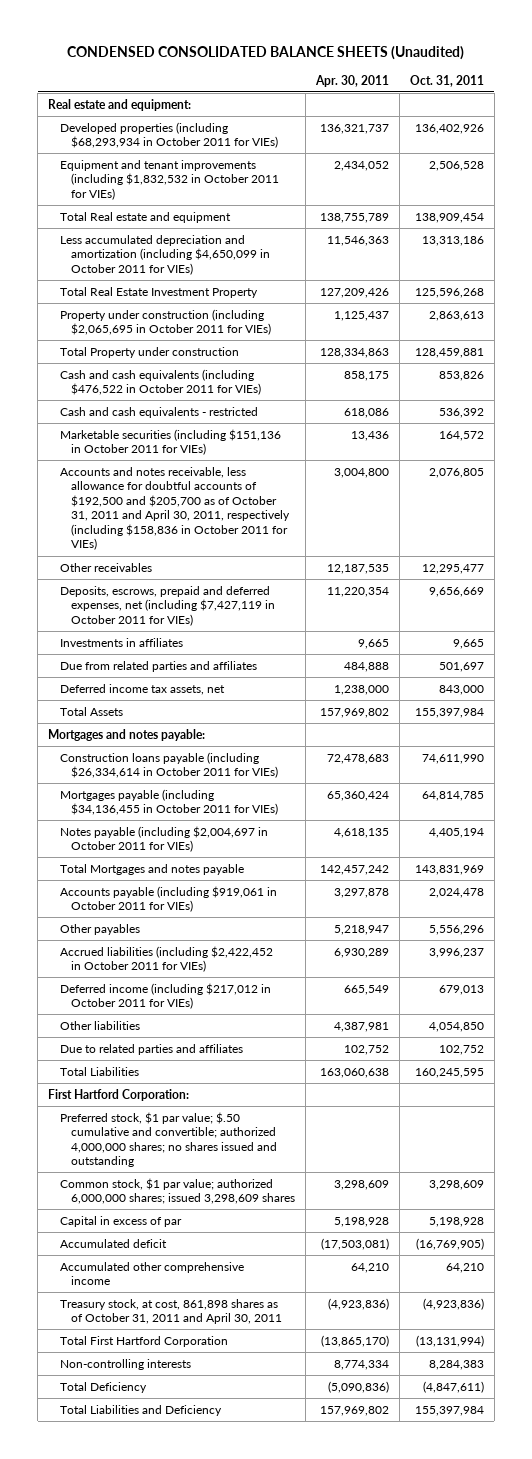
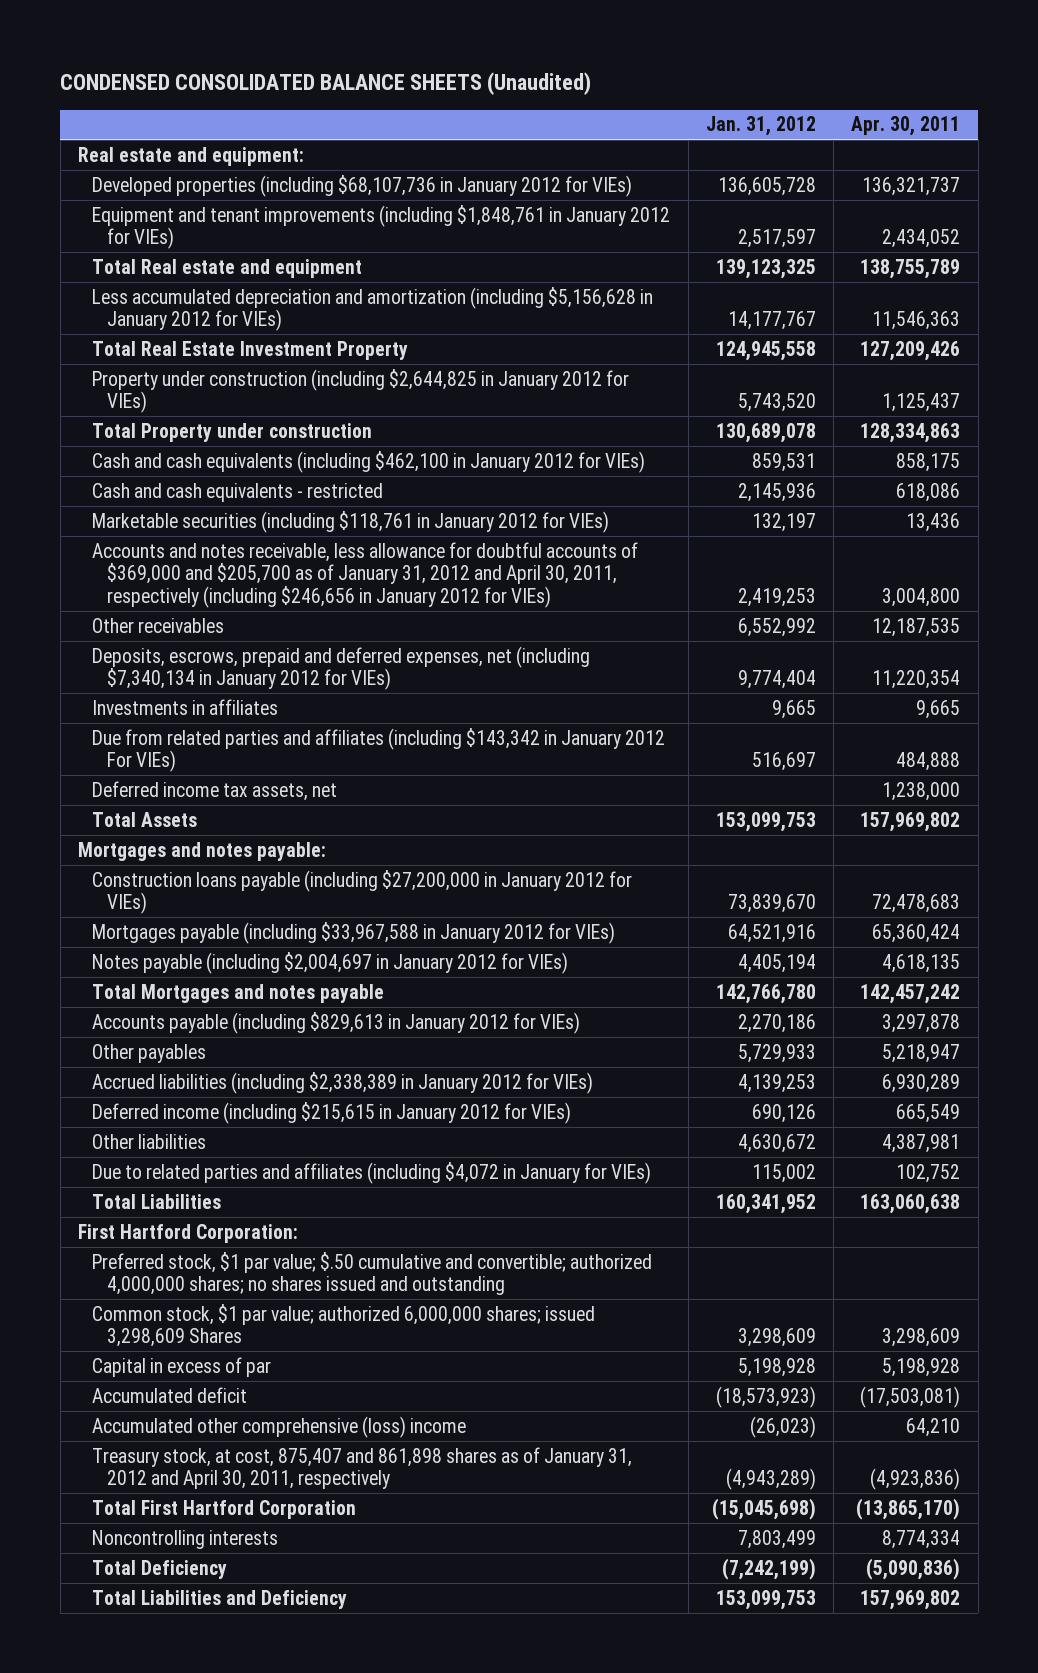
- | Apr. 30, 2011 | Oct. 31, 2011
+ | Jan. 31, 2012 | Apr. 30, 2011
- Developed properties (including $68,293,934 in October 2011 for VIEs) | 136,321,737 | 136,402,926
- Equipment and tenant improvements (including $1,832,532 in October 2011 for VIEs) | 2,434,052 | 2,506,528
+ Developed properties (including $68,107,736 in January 2012 for VIEs) | 136,605,728 | 136,321,737
+ Equipment and tenant improvements (including $1,848,761 in January 2012 for VIEs) | 2,517,597 | 2,434,052
- Less accumulated depreciation and amortization (including $4,650,099 in October 2011 for VIEs) | 11,546,363 | 13,313,186
+ Less accumulated depreciation and amortization (including $5,156,628 in January 2012 for VIEs) | 14,177,767 | 11,546,363
- Property under construction (including $2,065,695 in October 2011 for VIEs) | 1,125,437 | 2,863,613
+ Property under construction (including $2,644,825 in January 2012 for VIEs) | 5,743,520 | 1,125,437
- Cash and cash equivalents (including $476,522 in October 2011 for VIEs) | 858,175 | 853,826
+ Cash and cash equivalents (including $462,100 in January 2012 for VIEs) | 859,531 | 858,175
- Marketable securities (including $151,136 in October 2011 for VIEs) | 13,436 | 164,572
- Accounts and notes receivable, less allowance for doubtful accounts of $192,500 and $205,700 as of October 31, 2011 and April 30, 2011, respectively (including $158,836 in October 2011 for VIEs) | 3,004,800 | 2,076,805
+ Marketable securities (including $118,761 in January 2012 for VIEs) | 132,197 | 13,436
+ Accounts and notes receivable, less allowance for doubtful accounts of $369,000 and $205,700 as of January 31, 2012 and April 30, 2011, respectively (including $246,656 in January 2012 for VIEs) | 2,419,253 | 3,004,800
- Deposits, escrows, prepaid and deferred expenses, net (including $7,427,119 in October 2011 for VIEs) | 11,220,354 | 9,656,669
+ Deposits, escrows, prepaid and deferred expenses, net (including $7,340,134 in January 2012 for VIEs) | 9,774,404 | 11,220,354
- Due from related parties and affiliates | 484,888 | 501,697
+ Due from related parties and affiliates (including $143,342 in January 2012 For VIEs) | 516,697 | 484,888
- Construction loans payable (including $26,334,614 in October 2011 for VIEs) | 72,478,683 | 74,611,990
- Mortgages payable (including $34,136,455 in October 2011 for VIEs) | 65,360,424 | 64,814,785
- Notes payable (including $2,004,697 in October 2011 for VIEs) | 4,618,135 | 4,405,194
+ Construction loans payable (including $27,200,000 in January 2012 for VIEs) | 73,839,670 | 72,478,683
+ Mortgages payable (including $33,967,588 in January 2012 for VIEs) | 64,521,916 | 65,360,424
+ Notes payable (including $2,004,697 in January 2012 for VIEs) | 4,405,194 | 4,618,135
- Accounts payable (including $919,061 in October 2011 for VIEs) | 3,297,878 | 2,024,478
+ Accounts payable (including $829,613 in January 2012 for VIEs) | 2,270,186 | 3,297,878
- Accrued liabilities (including $2,422,452 in October 2011 for VIEs) | 6,930,289 | 3,996,237
- Deferred income (including $217,012 in October 2011 for VIEs) | 665,549 | 679,013
+ Accrued liabilities (including $2,338,389 in January 2012 for VIEs) | 4,139,253 | 6,930,289
+ Deferred income (including $215,615 in January 2012 for VIEs) | 690,126 | 665,549
- Due to related parties and affiliates | 102,752 | 102,752
+ Due to related parties and affiliates (including $4,072 in January for VIEs) | 115,002 | 102,752
- Common stock, $1 par value; authorized 6,000,000 shares; issued 3,298,609 shares | 3,298,609 | 3,298,609
+ Common stock, $1 par value; authorized 6,000,000 shares; issued 3,298,609 Shares | 3,298,609 | 3,298,609
- Accumulated other comprehensive income | 64,210 | 64,210
- Treasury stock, at cost, 861,898 shares as of October 31, 2011 and April 30, 2011 | (4,923,836) | (4,923,836)
+ Accumulated other comprehensive (loss) income | (26,023) | 64,210
+ Treasury stock, at cost, 875,407 and 861,898 shares as of January 31, 2012 and April 30, 2011, respectively | (4,943,289) | (4,923,836)
- Non-controlling interests | 8,774,334 | 8,284,383
+ Noncontrolling interests | 7,803,499 | 8,774,334

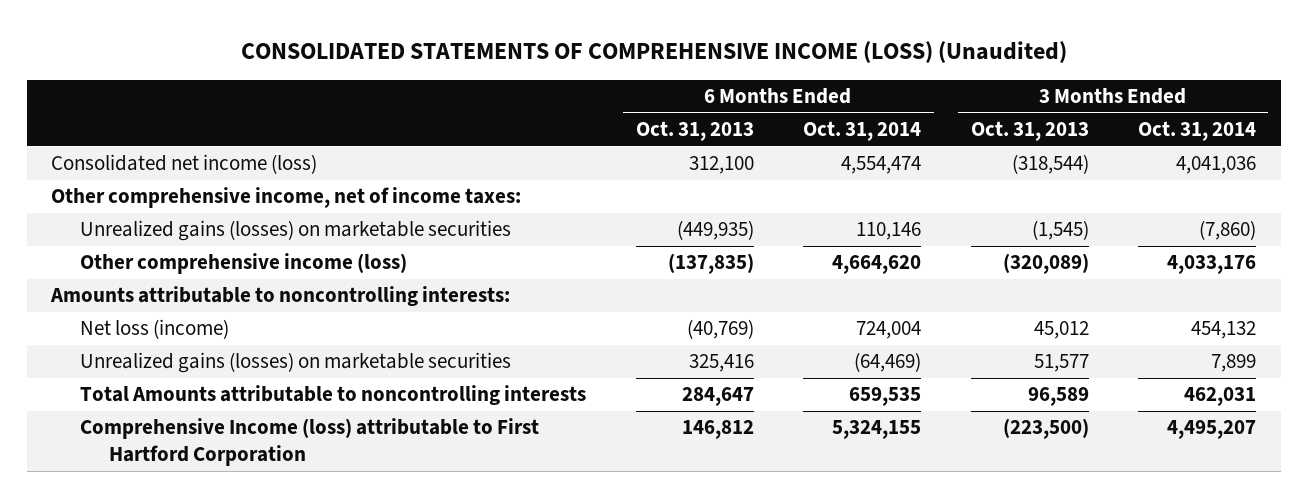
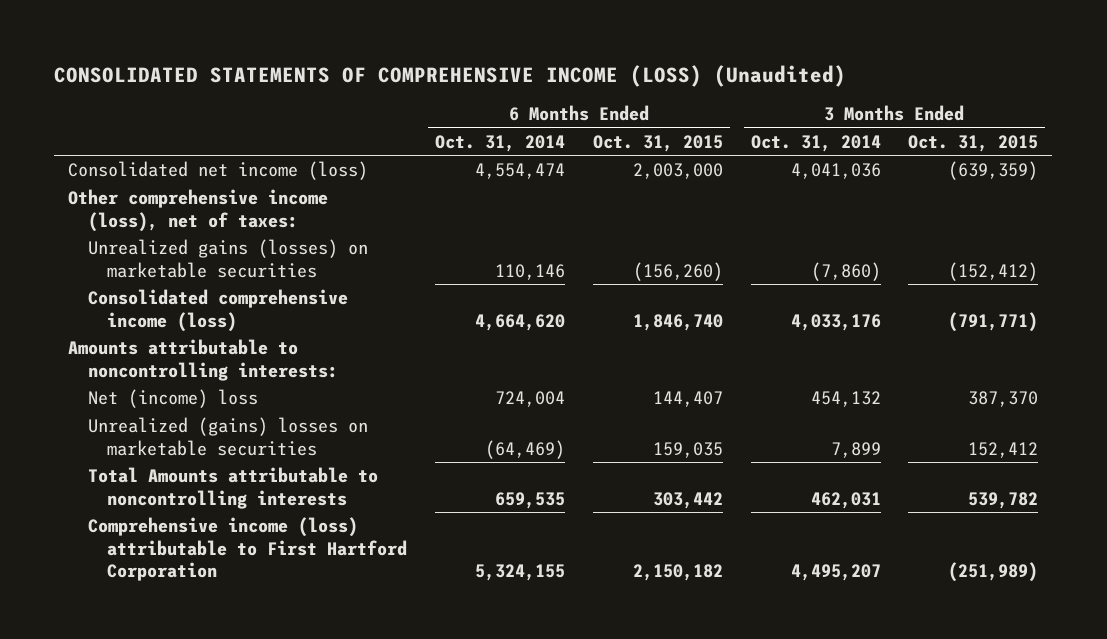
- | 6 Months Ended Oct. 31, 2013 | 6 Months Ended Oct. 31, 2014 | 3 Months Ended Oct. 31, 2013 | 3 Months Ended Oct. 31, 2014
+ | 6 Months Ended Oct. 31, 2014 | 6 Months Ended Oct. 31, 2015 | 3 Months Ended Oct. 31, 2014 | 3 Months Ended Oct. 31, 2015
- Other comprehensive income, net of income taxes:
+ Other comprehensive income (loss), net of taxes:
- Other comprehensive income (loss) | (137,835) | 4,664,620 | (320,089) | 4,033,176
+ Consolidated comprehensive income (loss) | 4,664,620 | 1,846,740 | 4,033,176 | (791,771)
- Net loss (income) | (40,769) | 724,004 | 45,012 | 454,132
- Unrealized gains (losses) on marketable securities | 325,416 | (64,469) | 51,577 | 7,899
+ Net (income) loss | 724,004 | 144,407 | 454,132 | 387,370
+ Unrealized (gains) losses on marketable securities | (64,469) | 159,035 | 7,899 | 152,412
- Comprehensive Income (loss) attributable to First Hartford Corporation | 146,812 | 5,324,155 | (223,500) | 4,495,207
+ Comprehensive income (loss) attributable to First Hartford Corporation | 5,324,155 | 2,150,182 | 4,495,207 | (251,989)

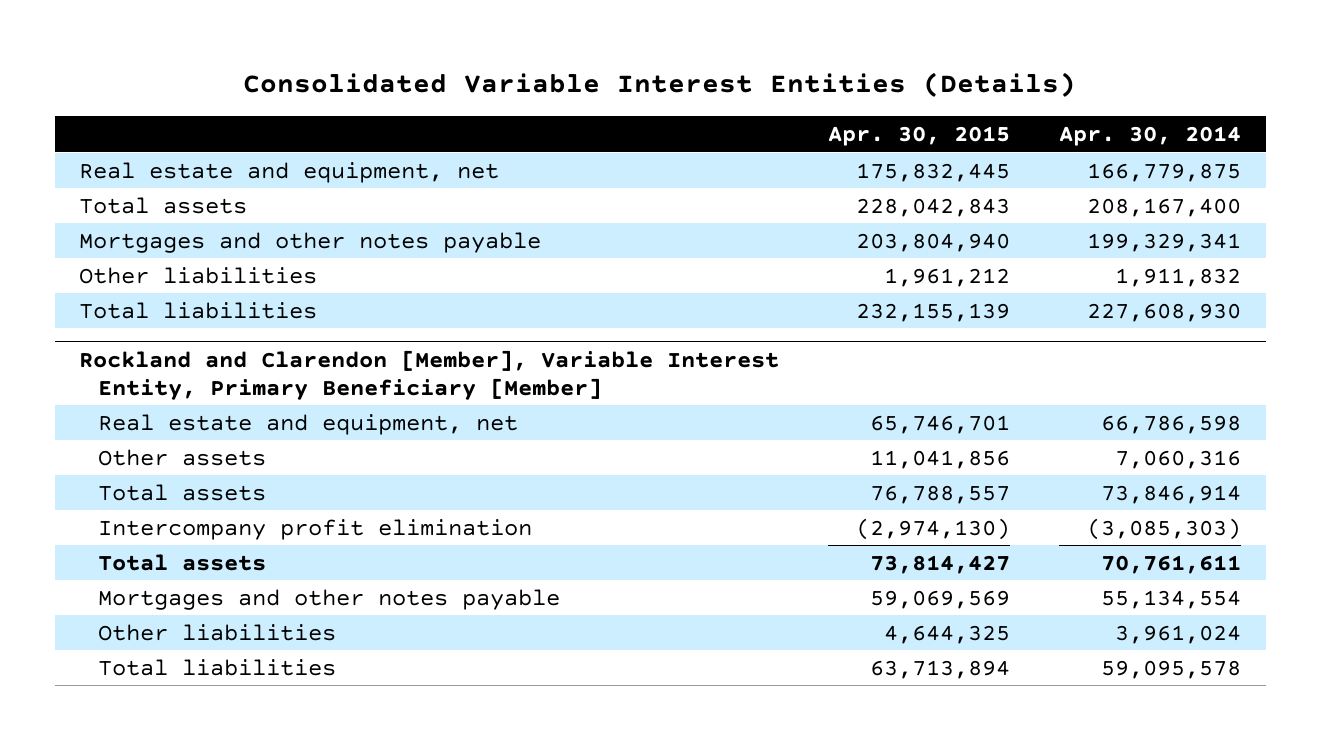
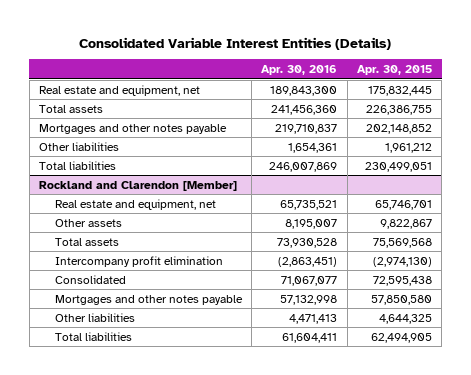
- | Apr. 30, 2015 | Apr. 30, 2014
+ | Apr. 30, 2016 | Apr. 30, 2015
- Total assets | 228,042,843 | 208,167,400
- Mortgages and other notes payable | 203,804,940 | 199,329,341
+ Total assets | 241,456,360 | 226,386,755
+ Mortgages and other notes payable | 219,710,837 | 202,148,852
- Total liabilities | 232,155,139 | 227,608,930
- Rockland and Clarendon [Member], Variable Interest Entity, Primary Beneficiary [Member]
+ Total liabilities | 246,007,869 | 230,499,051
+ Rockland and Clarendon [Member]
- Other assets | 11,041,856 | 7,060,316
- Total assets | 76,788,557 | 73,846,914
+ Other assets | 8,195,007 | 9,822,867
+ Total assets | 73,930,528 | 75,569,568
- Total assets | 73,814,427 | 70,761,611
- Mortgages and other notes payable | 59,069,569 | 55,134,554
+ Consolidated | 71,067,077 | 72,595,438
+ Mortgages and other notes payable | 57,132,998 | 57,850,580
- Total liabilities | 63,713,894 | 59,095,578
+ Total liabilities | 61,604,411 | 62,494,905

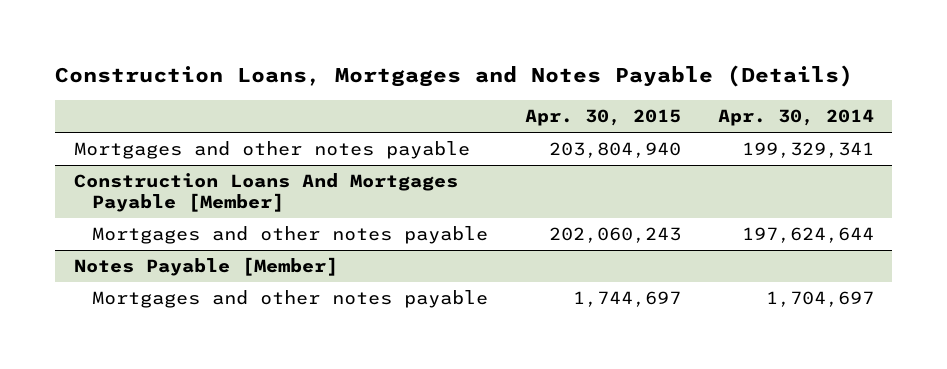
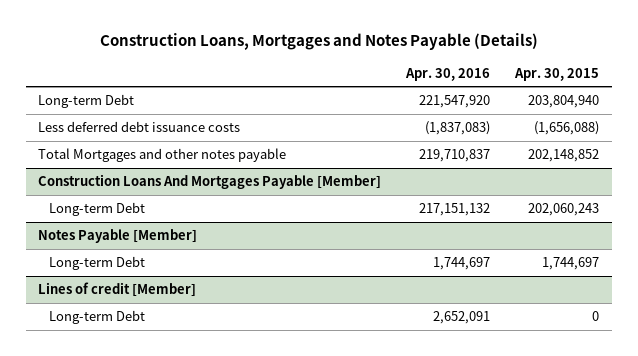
- | Apr. 30, 2015 | Apr. 30, 2014
+ | Apr. 30, 2016 | Apr. 30, 2015
- Mortgages and other notes payable | 203,804,940 | 199,329,341
+ Long-term Debt | 221,547,920 | 203,804,940
+ Less deferred debt issuance costs | (1,837,083) | (1,656,088)
+ Total Mortgages and other notes payable | 219,710,837 | 202,148,852
@ Construction Loans And Mortgages Payable [Member]
- Mortgages and other notes payable | 202,060,243 | 197,624,644
+ Long-term Debt | 217,151,132 | 202,060,243
@ Notes Payable [Member]
- Mortgages and other notes payable | 1,744,697 | 1,704,697
+ Long-term Debt | 1,744,697 | 1,744,697
+ Lines of credit [Member]
+ Long-term Debt | 2,652,091 | 0

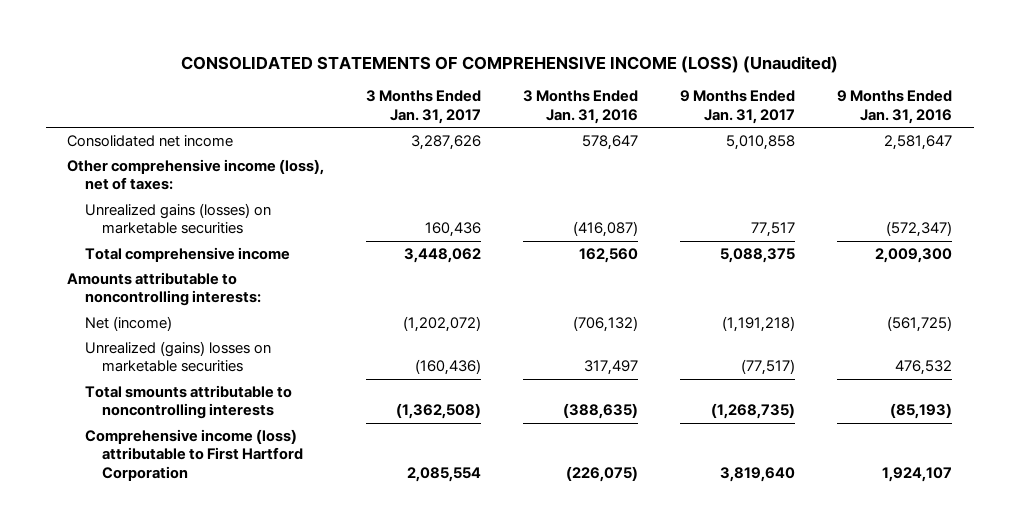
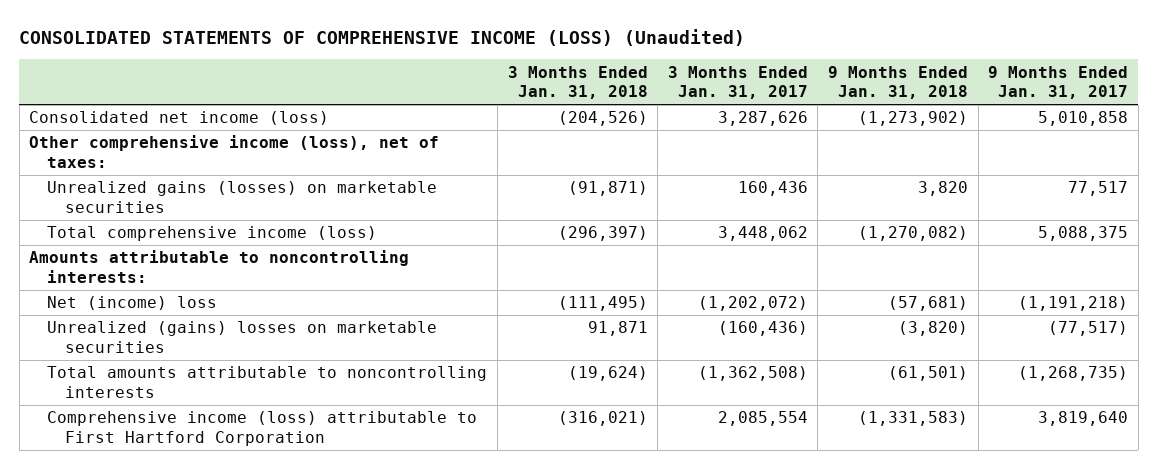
- | 3 Months Ended Jan. 31, 2017 | 3 Months Ended Jan. 31, 2016 | 9 Months Ended Jan. 31, 2017 | 9 Months Ended Jan. 31, 2016
+ | 3 Months Ended Jan. 31, 2018 | 3 Months Ended Jan. 31, 2017 | 9 Months Ended Jan. 31, 2018 | 9 Months Ended Jan. 31, 2017
- Consolidated net income | 3,287,626 | 578,647 | 5,010,858 | 2,581,647
+ Consolidated net income (loss) | (204,526) | 3,287,626 | (1,273,902) | 5,010,858
- Total comprehensive income | 3,448,062 | 162,560 | 5,088,375 | 2,009,300
+ Total comprehensive income (loss) | (296,397) | 3,448,062 | (1,270,082) | 5,088,375
- Net (income) | (1,202,072) | (706,132) | (1,191,218) | (561,725)
+ Net (income) loss | (111,495) | (1,202,072) | (57,681) | (1,191,218)
- Total smounts attributable to noncontrolling interests | (1,362,508) | (388,635) | (1,268,735) | (85,193)
+ Total amounts attributable to noncontrolling interests | (19,624) | (1,362,508) | (61,501) | (1,268,735)

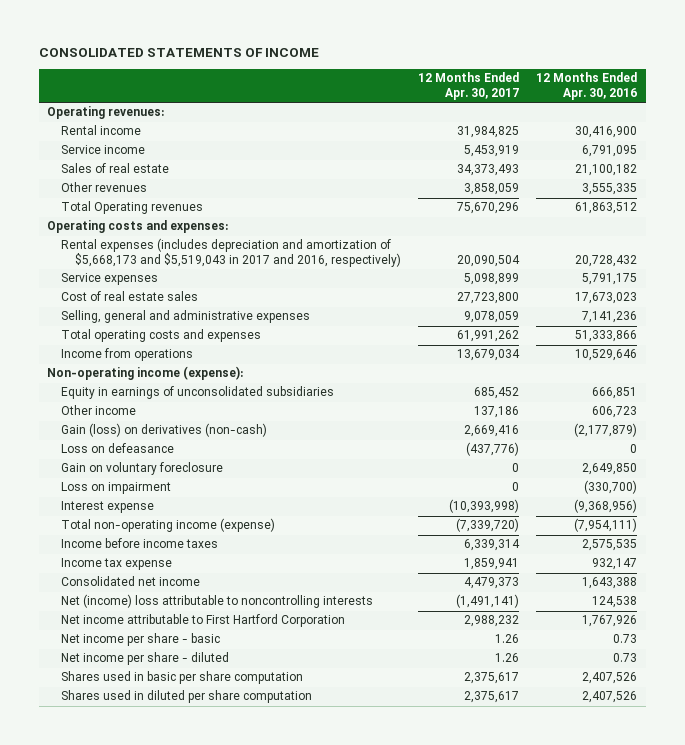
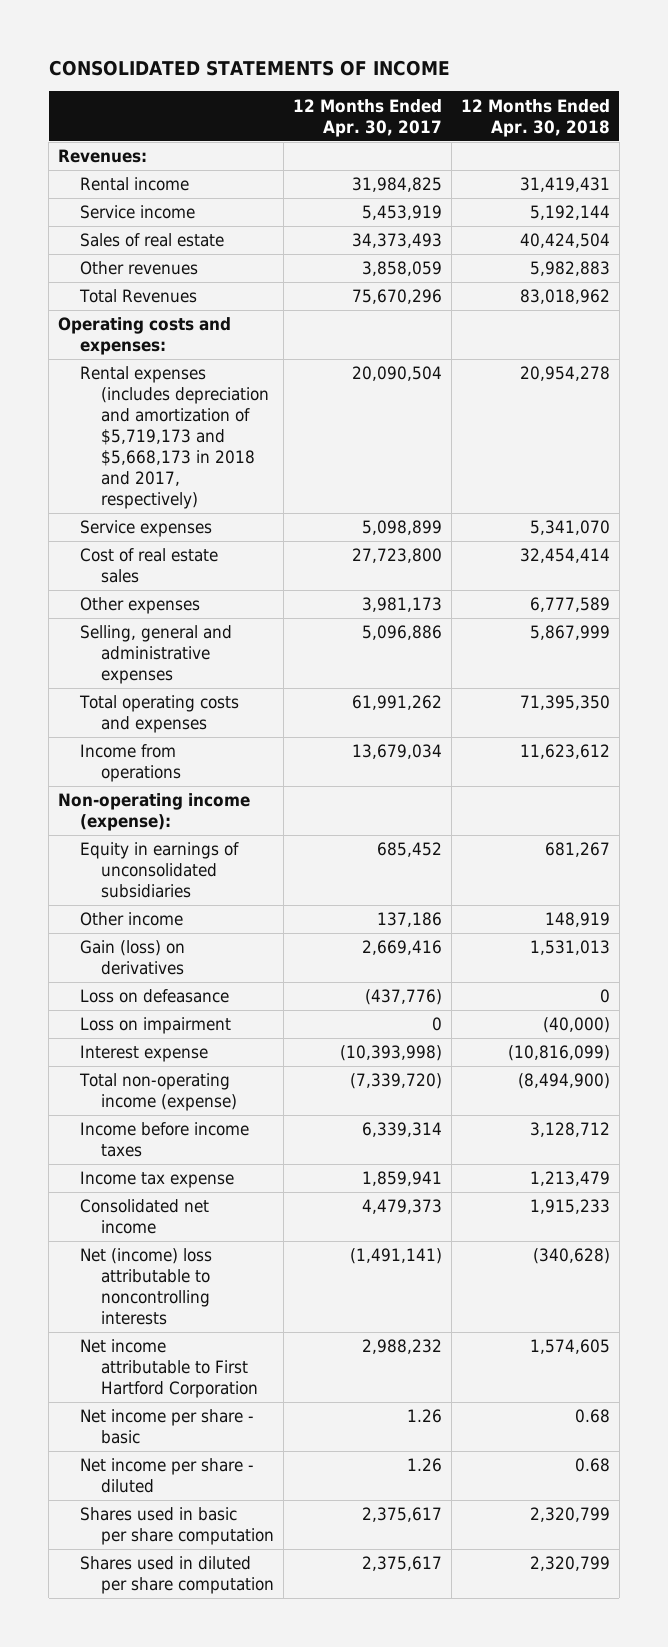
- | 12 Months Ended Apr. 30, 2017 | 12 Months Ended Apr. 30, 2016
+ | 12 Months Ended Apr. 30, 2017 | 12 Months Ended Apr. 30, 2018
- Operating revenues:
+ Revenues:
- Total Operating revenues | 75,670,296 | 61,863,512
+ Total Revenues | 75,670,296 | 83,018,962
- Rental expenses (includes depreciation and amortization of $5,668,173 and $5,519,043 in 2017 and 2016, respectively) | 20,090,504 | 20,728,432
+ Rental expenses (includes depreciation and amortization of $5,719,173 and $5,668,173 in 2018 and 2017, respectively) | 20,090,504 | 20,954,278
- Selling, general and administrative expenses | 9,078,059 | 7,141,236
+ Other expenses | 3,981,173 | 6,777,589
+ Selling, general and administrative expenses | 5,096,886 | 5,867,999
- Gain (loss) on derivatives (non-cash) | 2,669,416 | (2,177,879)
+ Gain (loss) on derivatives | 2,669,416 | 1,531,013
- Gain on voluntary foreclosure | 0 | 2,649,850

